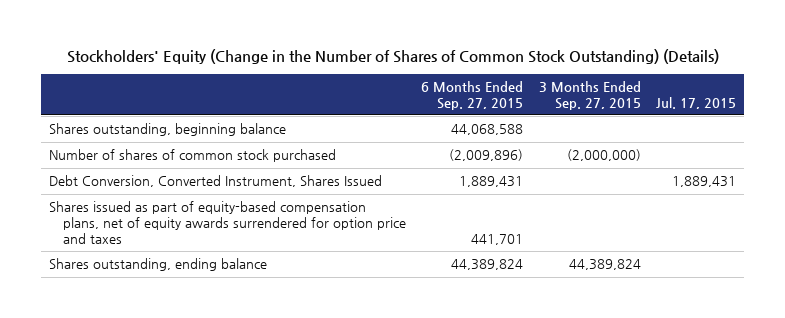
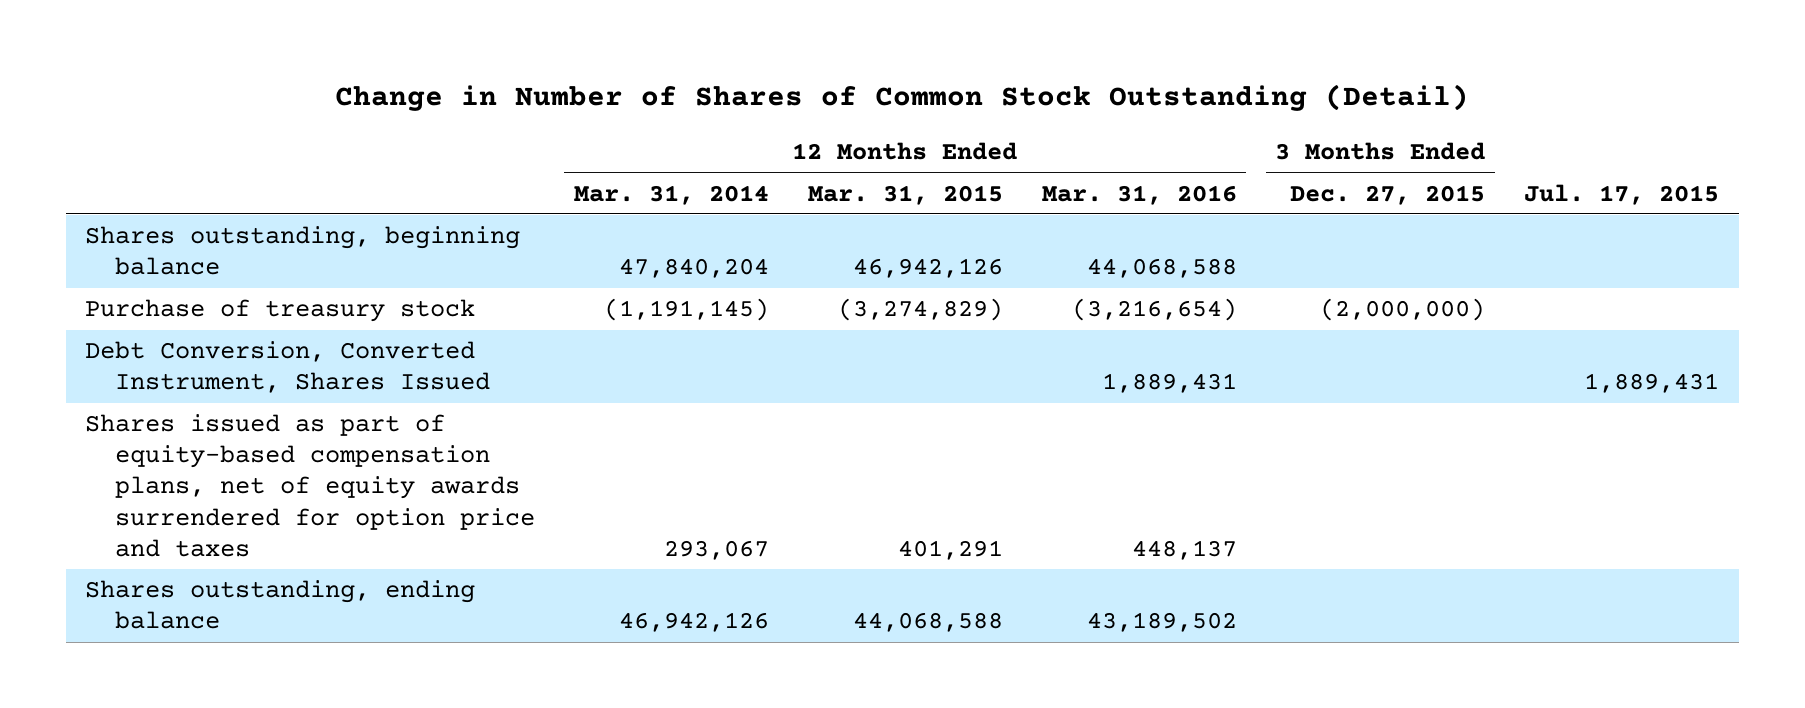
- Stockholders' Equity (Change in the Number of Shares of Common Stock Outstanding) (Details)
+ Change in Number of Shares of Common Stock Outstanding (Detail)
- | 6 Months Ended Sep. 27, 2015 | 3 Months Ended Sep. 27, 2015 | Jul. 17, 2015
+ | 12 Months Ended Mar. 31, 2014 | 12 Months Ended Mar. 31, 2015 | 12 Months Ended Mar. 31, 2016 | 3 Months Ended Dec. 27, 2015 | Jul. 17, 2015
- Number of shares of common stock purchased | (2,009,896) | (2,000,000) |
+ Purchase of treasury stock | (1,191,145) | (3,274,829) | (3,216,654) | (2,000,000) |

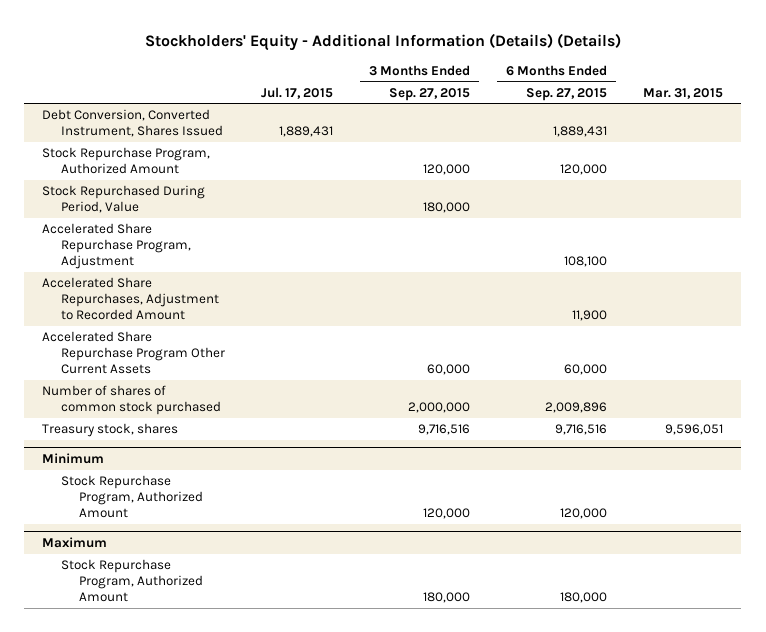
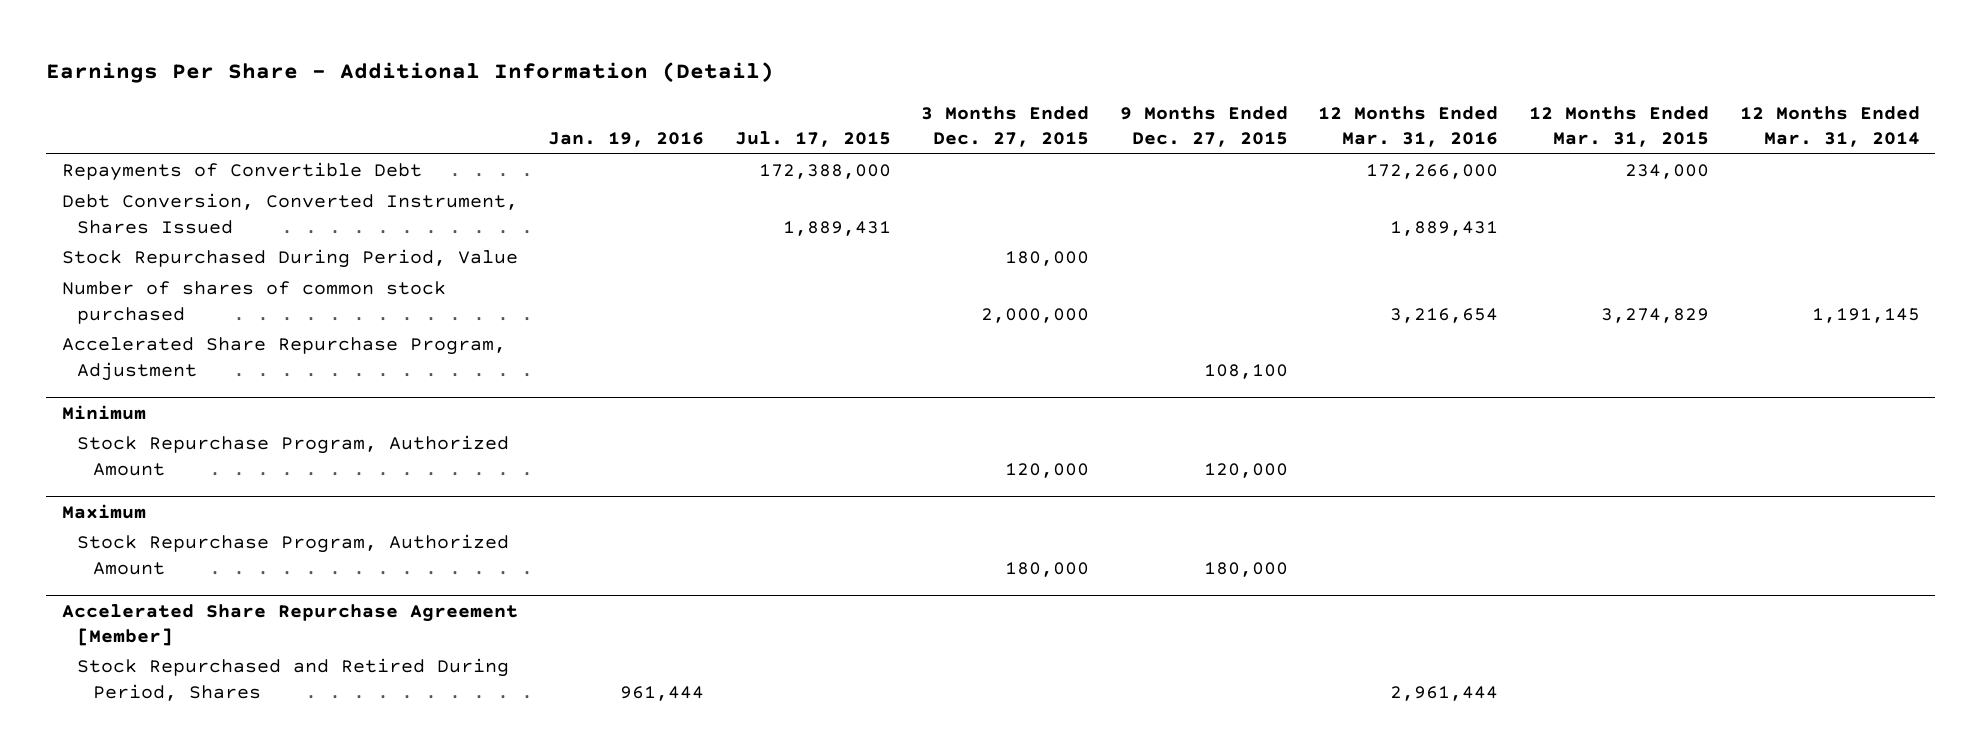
- Stockholders' Equity - Additional Information (Details) (Details)
+ Earnings Per Share - Additional Information (Detail)
- | Jul. 17, 2015 | 3 Months Ended Sep. 27, 2015 | 6 Months Ended Sep. 27, 2015 | Mar. 31, 2015
+ | Jan. 19, 2016 | Jul. 17, 2015 | 3 Months Ended Dec. 27, 2015 | 9 Months Ended Dec. 27, 2015 | 12 Months Ended Mar. 31, 2016 | 12 Months Ended Mar. 31, 2015 | 12 Months Ended Mar. 31, 2014
+ Repayments of Convertible Debt | | 172,388,000 | | | 172,266,000 | 234,000 |
- Stock Repurchase Program, Authorized Amount | | 120,000 | 120,000 |
- Accelerated Share Repurchases, Adjustment to Recorded Amount | | | 11,900 |
- Accelerated Share Repurchase Program Other Current Assets | | 60,000 | 60,000 |
- Treasury stock, shares | | 9,716,516 | 9,716,516 | 9,596,051
moved down: Accelerated Share Repurchase Program, Adjustment | | | | 108,100 | | |
+ Accelerated Share Repurchase Agreement [Member]
+ Stock Repurchased and Retired During Period, Shares | 961,444 | | | | 2,961,444 | |

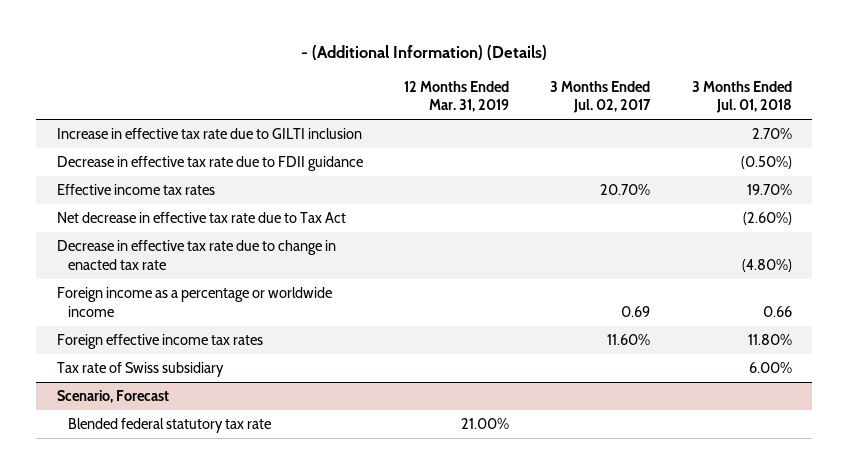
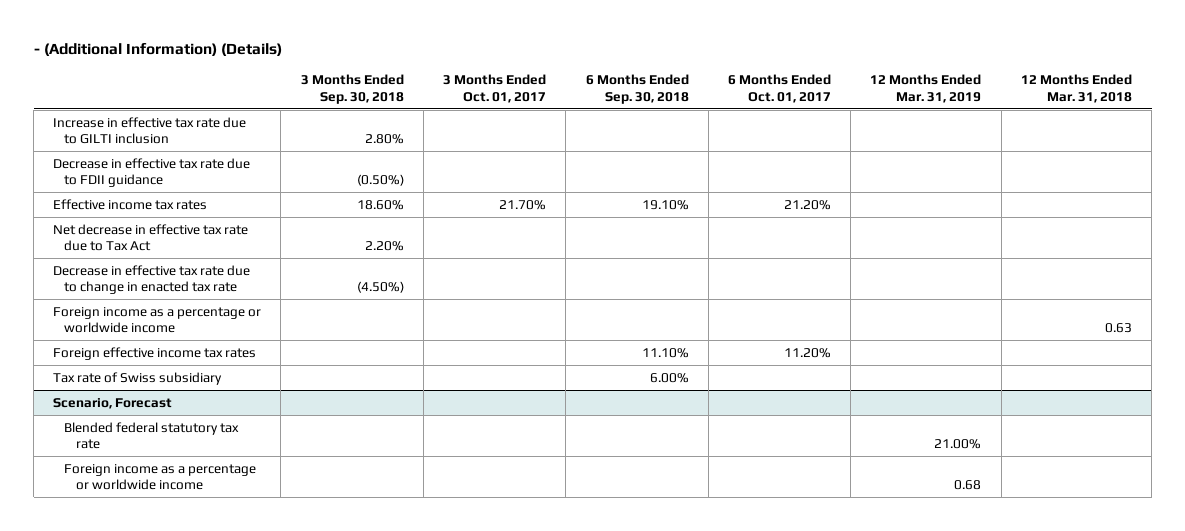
- | 12 Months Ended Mar. 31, 2019 | 3 Months Ended Jul. 02, 2017 | 3 Months Ended Jul. 01, 2018
+ | 3 Months Ended Sep. 30, 2018 | 3 Months Ended Oct. 01, 2017 | 6 Months Ended Sep. 30, 2018 | 6 Months Ended Oct. 01, 2017 | 12 Months Ended Mar. 31, 2019 | 12 Months Ended Mar. 31, 2018
@ Scenario, Forecast
+ Foreign income as a percentage or worldwide income | | | | | 0.68 |

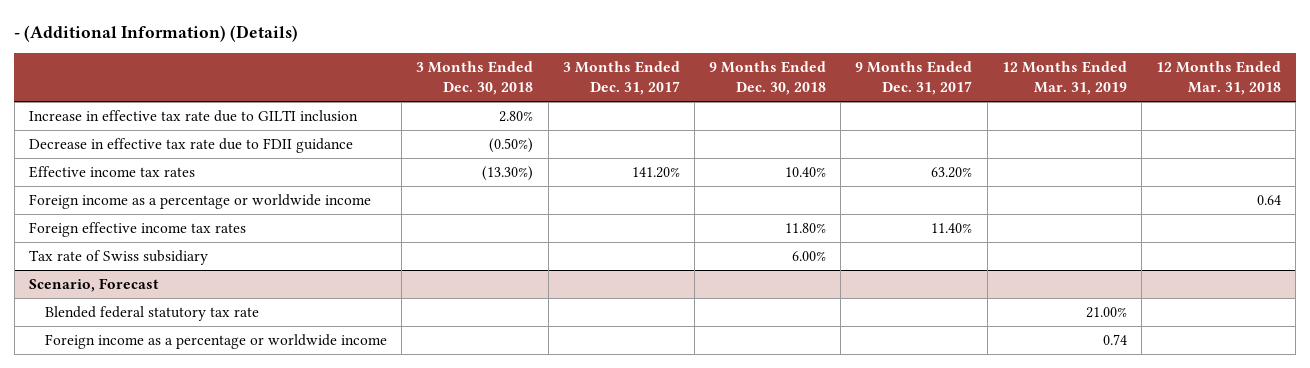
- | 3 Months Ended Sep. 30, 2018 | 3 Months Ended Oct. 01, 2017 | 6 Months Ended Sep. 30, 2018 | 6 Months Ended Oct. 01, 2017 | 12 Months Ended Mar. 31, 2019 | 12 Months Ended Mar. 31, 2018
+ | 3 Months Ended Dec. 30, 2018 | 3 Months Ended Dec. 31, 2017 | 9 Months Ended Dec. 30, 2018 | 9 Months Ended Dec. 31, 2017 | 12 Months Ended Mar. 31, 2019 | 12 Months Ended Mar. 31, 2018
- Net decrease in effective tax rate due to Tax Act | 2.20% | | | | |
- Decrease in effective tax rate due to change in enacted tax rate | (4.50%) | | | | |
- Foreign income as a percentage or worldwide income | | | | | | 0.63
+ Foreign income as a percentage or worldwide income | | | | | | 0.64
@ Scenario, Forecast
- Foreign income as a percentage or worldwide income | | | | | 0.68 |
+ Foreign income as a percentage or worldwide income | | | | | 0.74 |

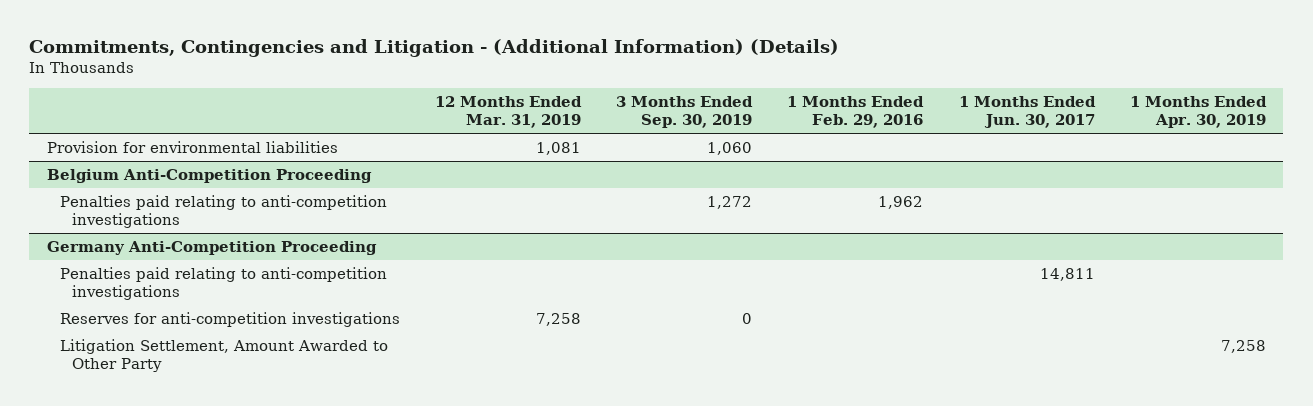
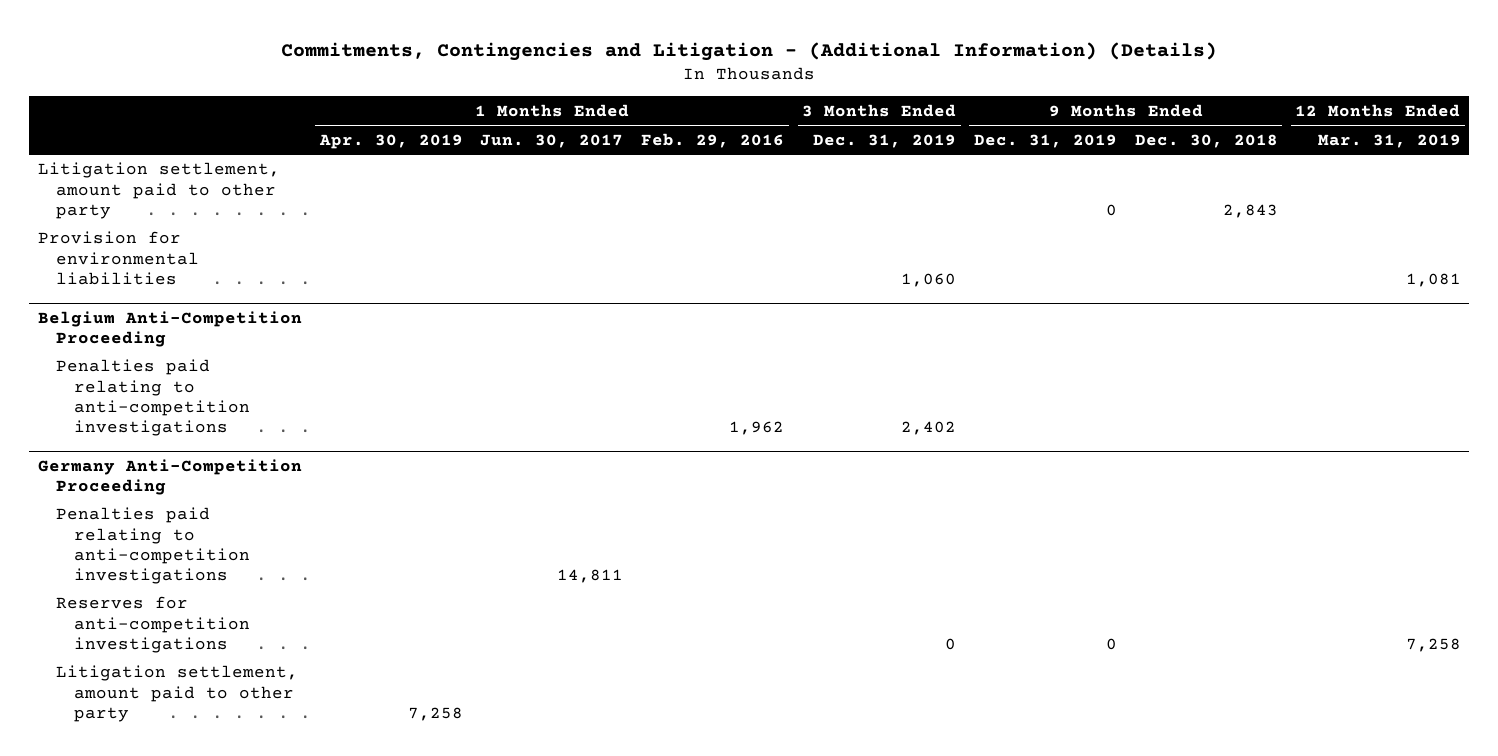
- | 12 Months Ended Mar. 31, 2019 | 3 Months Ended Sep. 30, 2019 | 1 Months Ended Feb. 29, 2016 | 1 Months Ended Jun. 30, 2017 | 1 Months Ended Apr. 30, 2019
+ | 1 Months Ended Apr. 30, 2019 | 1 Months Ended Jun. 30, 2017 | 1 Months Ended Feb. 29, 2016 | 3 Months Ended Dec. 31, 2019 | 9 Months Ended Dec. 31, 2019 | 9 Months Ended Dec. 30, 2018 | 12 Months Ended Mar. 31, 2019
+ Litigation settlement, amount paid to other party | | | | | 0 | 2,843 |
@ Germany Anti-Competition Proceeding
- Litigation Settlement, Amount Awarded to Other Party | | | | | 7,258
+ Litigation settlement, amount paid to other party | 7,258 | | | | | |

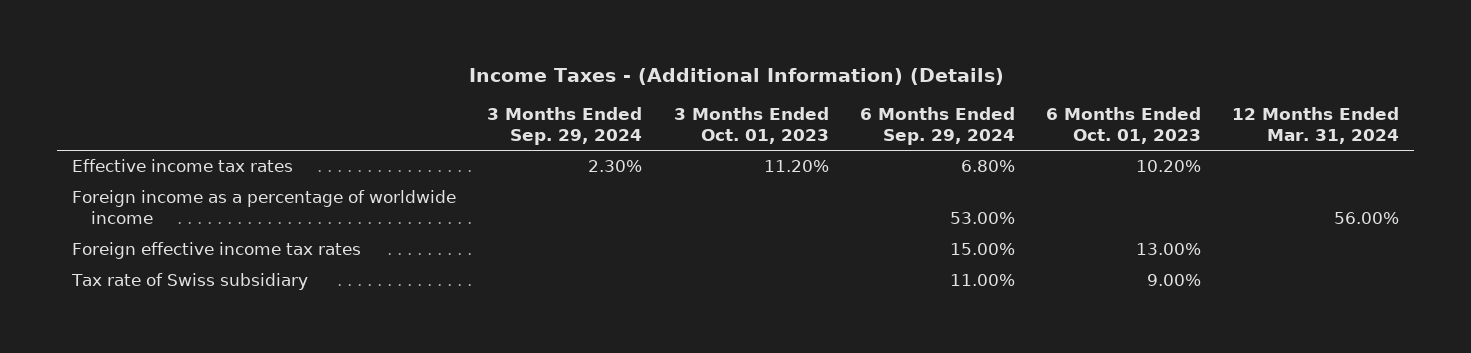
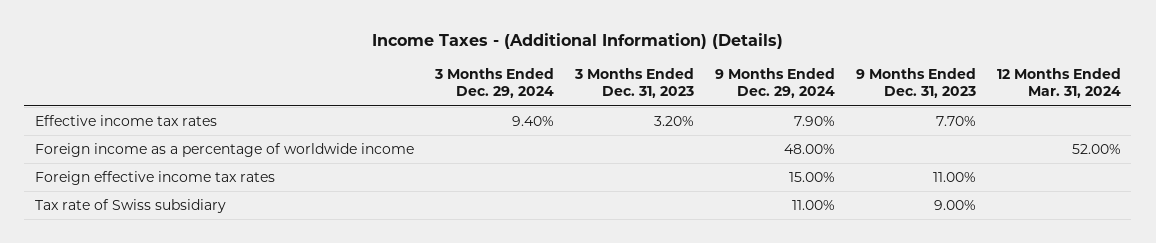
- | 3 Months Ended Sep. 29, 2024 | 3 Months Ended Oct. 01, 2023 | 6 Months Ended Sep. 29, 2024 | 6 Months Ended Oct. 01, 2023 | 12 Months Ended Mar. 31, 2024
+ | 3 Months Ended Dec. 29, 2024 | 3 Months Ended Dec. 31, 2023 | 9 Months Ended Dec. 29, 2024 | 9 Months Ended Dec. 31, 2023 | 12 Months Ended Mar. 31, 2024
- Foreign income as a percentage of worldwide income | | | 53.00% | | 56.00%
+ Foreign income as a percentage of worldwide income | | | 48.00% | | 52.00%

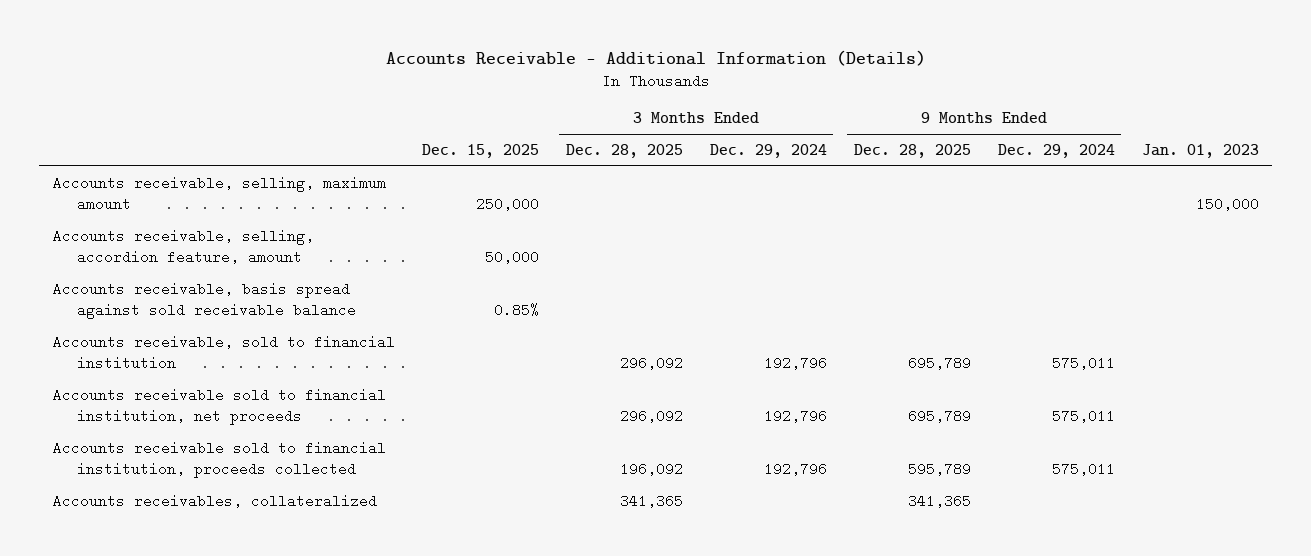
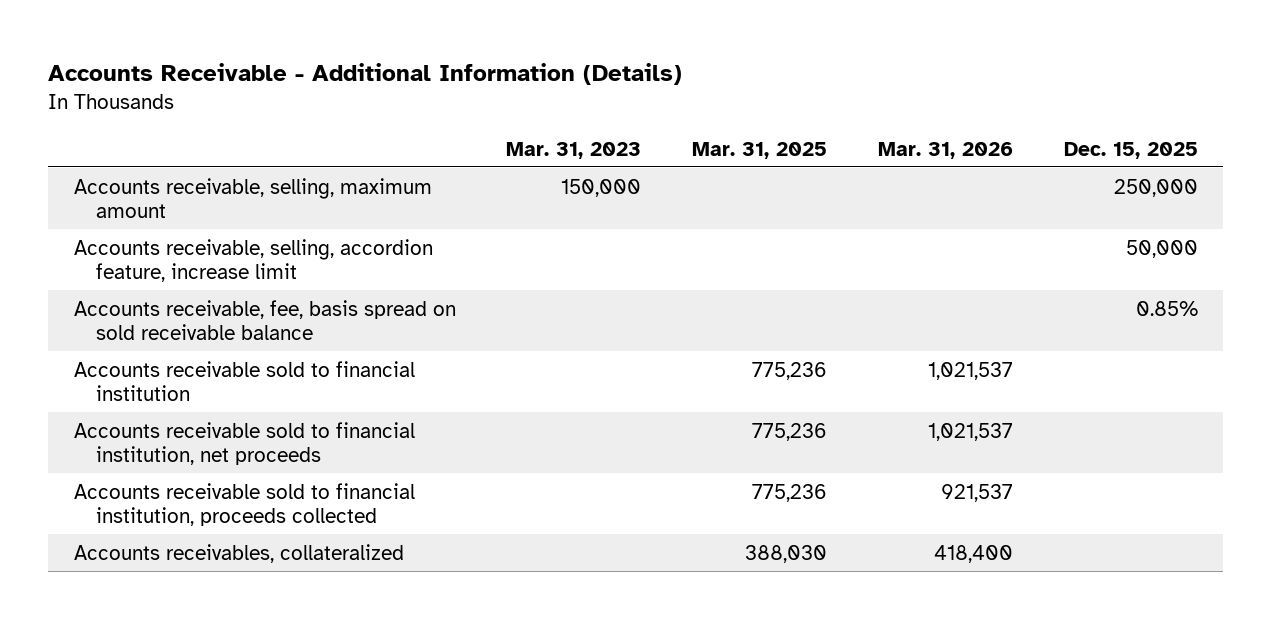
- | Dec. 15, 2025 | 3 Months Ended Dec. 28, 2025 | 3 Months Ended Dec. 29, 2024 | 9 Months Ended Dec. 28, 2025 | 9 Months Ended Dec. 29, 2024 | Jan. 01, 2023
+ | Mar. 31, 2023 | Mar. 31, 2025 | Mar. 31, 2026 | Dec. 15, 2025
- Accounts receivable, selling, accordion feature, amount | 50,000 | | | | |
- Accounts receivable, basis spread against sold receivable balance | 0.85% | | | | |
- Accounts receivable, sold to financial institution | | 296,092 | 192,796 | 695,789 | 575,011 |
+ Accounts receivable, selling, accordion feature, increase limit | | | | 50,000
+ Accounts receivable, fee, basis spread on sold receivable balance | | | | 0.85%
+ Accounts receivable sold to financial institution | | 775,236 | 1,021,537 |

